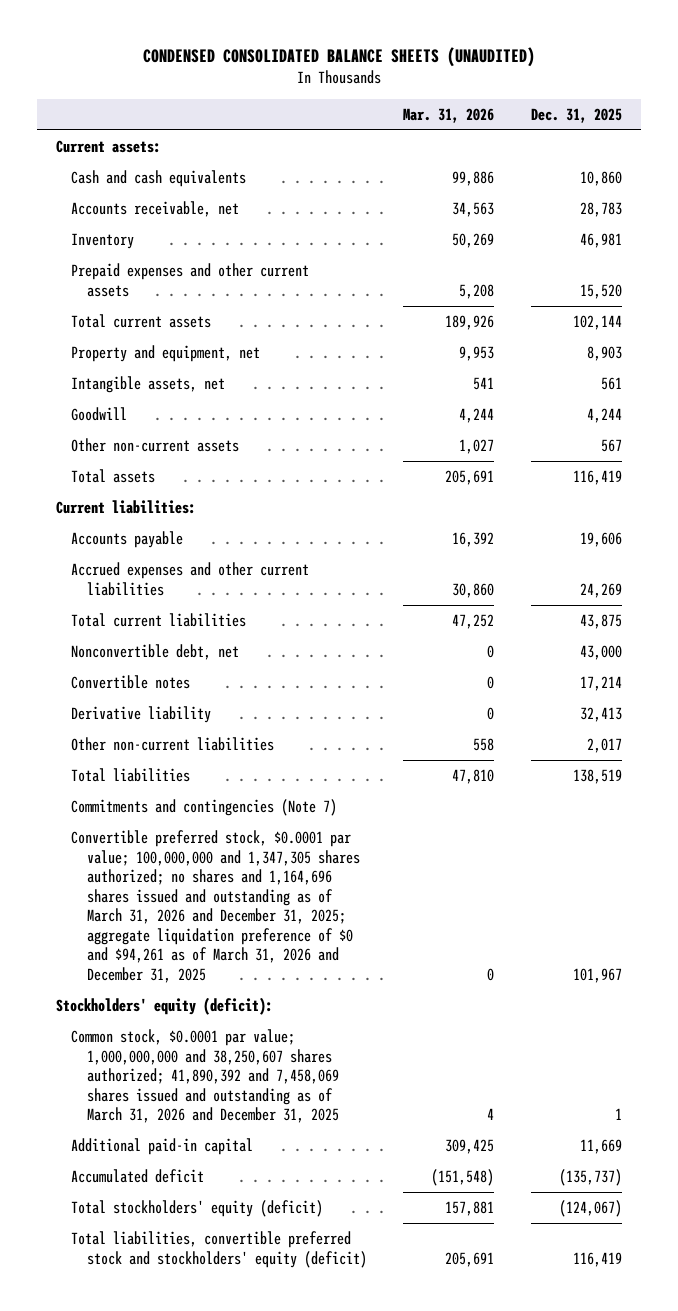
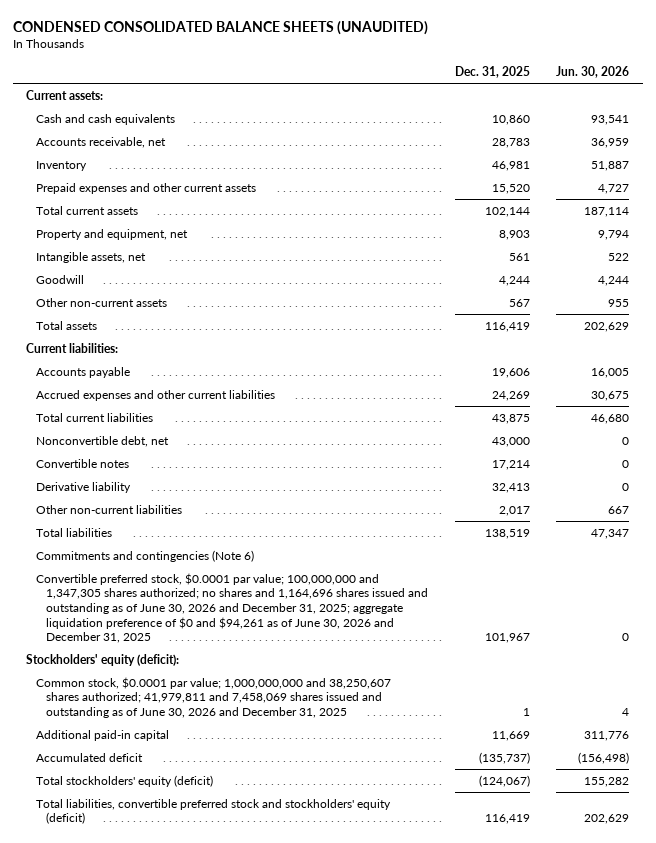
- | Mar. 31, 2026 | Dec. 31, 2025
+ | Dec. 31, 2025 | Jun. 30, 2026
- Commitments and contingencies (Note 7)
- Convertible preferred stock, $0.0001 par value; 100,000,000 and 1,347,305 shares authorized; no shares and 1,164,696 shares issued and outstanding as of March 31, 2026 and December 31, 2025; aggregate liquidation preference of $0 and $94,261 as of March 31, 2026 and December 31, 2025 | 0 | 101,967
+ Commitments and contingencies (Note 6)
+ Convertible preferred stock, $0.0001 par value; 100,000,000 and 1,347,305 shares authorized; no shares and 1,164,696 shares issued and outstanding as of June 30, 2026 and December 31, 2025; aggregate liquidation preference of $0 and $94,261 as of June 30, 2026 and December 31, 2025 | 101,967 | 0
- Common stock, $0.0001 par value; 1,000,000,000 and 38,250,607 shares authorized; 41,890,392 and 7,458,069 shares issued and outstanding as of March 31, 2026 and December 31, 2025 | 4 | 1
+ Common stock, $0.0001 par value; 1,000,000,000 and 38,250,607 shares authorized; 41,979,811 and 7,458,069 shares issued and outstanding as of June 30, 2026 and December 31, 2025 | 1 | 4

